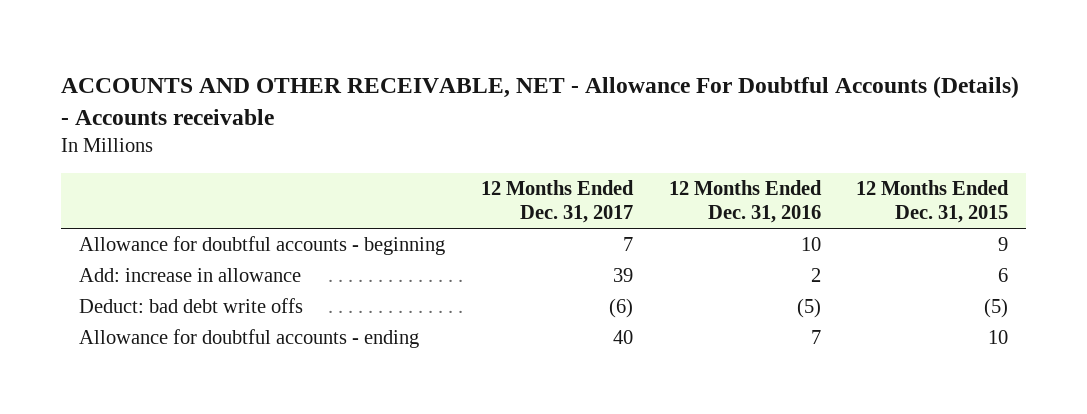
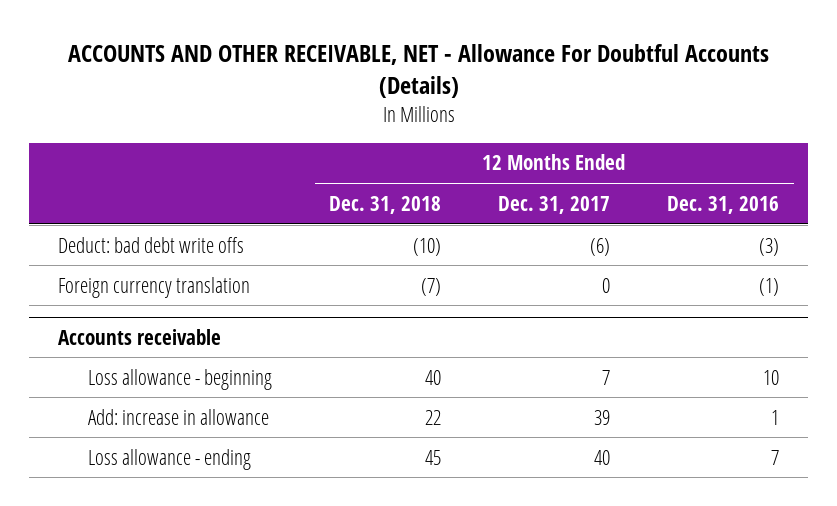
- ACCOUNTS AND OTHER RECEIVABLE, NET - Allowance For Doubtful Accounts (Details) - Accounts receivable
+ ACCOUNTS AND OTHER RECEIVABLE, NET - Allowance For Doubtful Accounts (Details)
- | 12 Months Ended Dec. 31, 2017 | 12 Months Ended Dec. 31, 2016 | 12 Months Ended Dec. 31, 2015
+ | 12 Months Ended Dec. 31, 2018 | 12 Months Ended Dec. 31, 2017 | 12 Months Ended Dec. 31, 2016
- Allowance for doubtful accounts - beginning | 7 | 10 | 9
- Add: increase in allowance | 39 | 2 | 6
- Deduct: bad debt write offs | (6) | (5) | (5)
- Allowance for doubtful accounts - ending | 40 | 7 | 10
+ Deduct: bad debt write offs | (10) | (6) | (3)
+ Foreign currency translation | (7) | 0 | (1)
+ Accounts receivable
+ Loss allowance - beginning | 40 | 7 | 10
+ Add: increase in allowance | 22 | 39 | 1
+ Loss allowance - ending | 45 | 40 | 7

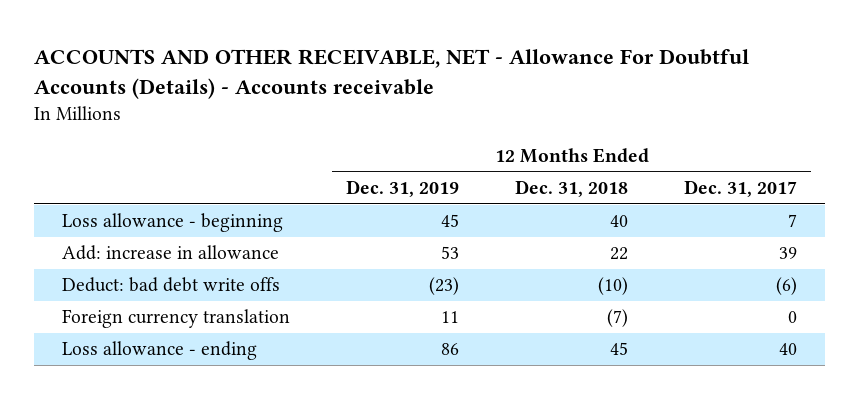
- ACCOUNTS AND OTHER RECEIVABLE, NET - Allowance For Doubtful Accounts (Details)
+ ACCOUNTS AND OTHER RECEIVABLE, NET - Allowance For Doubtful Accounts (Details) - Accounts receivable
- | 12 Months Ended Dec. 31, 2018 | 12 Months Ended Dec. 31, 2017 | 12 Months Ended Dec. 31, 2016
+ | 12 Months Ended Dec. 31, 2019 | 12 Months Ended Dec. 31, 2018 | 12 Months Ended Dec. 31, 2017
- Accounts receivable
moved down: Deduct: bad debt write offs | (23) | (10) | (6)
moved down: Foreign currency translation | 11 | (7) | 0

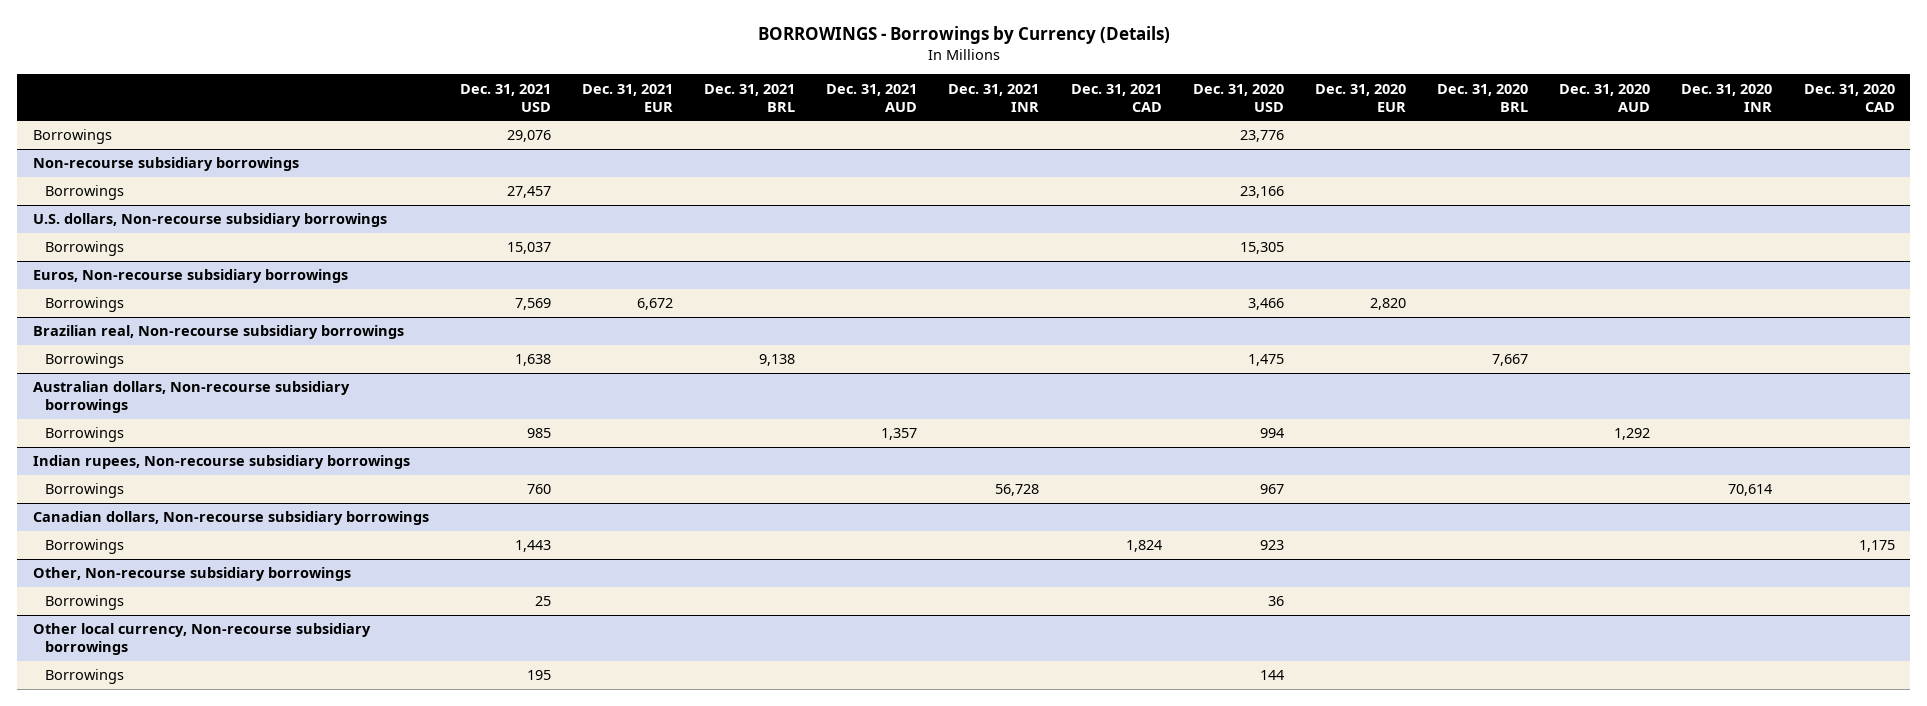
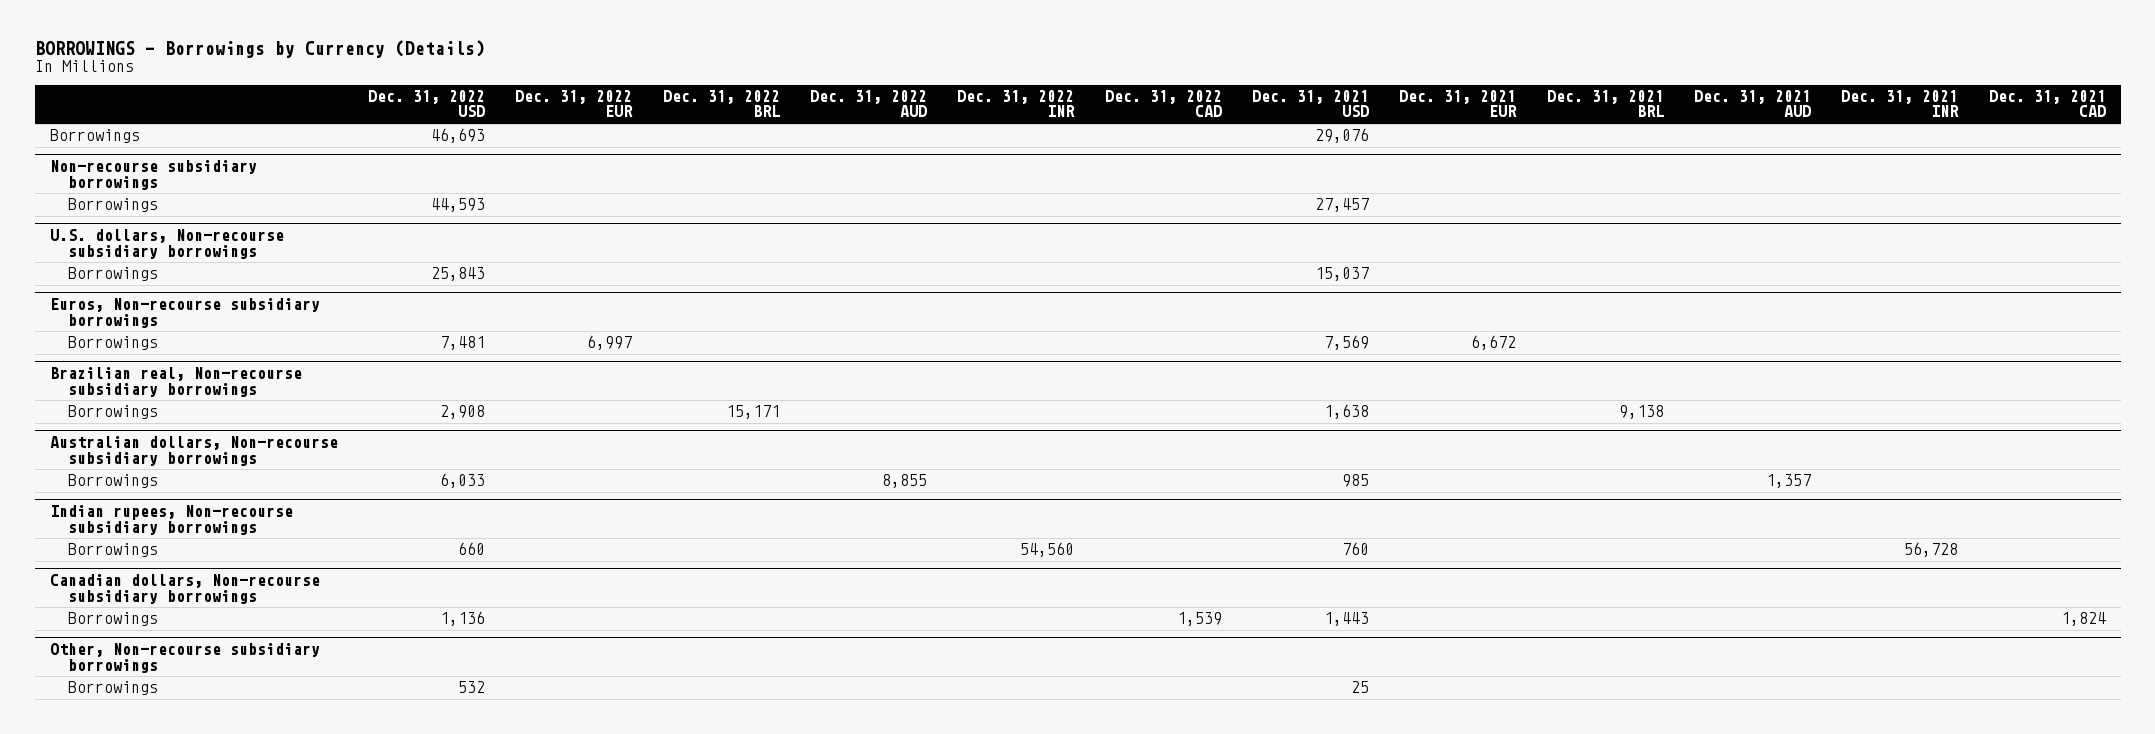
- | Dec. 31, 2021 USD | Dec. 31, 2021 EUR | Dec. 31, 2021 BRL | Dec. 31, 2021 AUD | Dec. 31, 2021 INR | Dec. 31, 2021 CAD | Dec. 31, 2020 USD | Dec. 31, 2020 EUR | Dec. 31, 2020 BRL | Dec. 31, 2020 AUD | Dec. 31, 2020 INR | Dec. 31, 2020 CAD
+ | Dec. 31, 2022 USD | Dec. 31, 2022 EUR | Dec. 31, 2022 BRL | Dec. 31, 2022 AUD | Dec. 31, 2022 INR | Dec. 31, 2022 CAD | Dec. 31, 2021 USD | Dec. 31, 2021 EUR | Dec. 31, 2021 BRL | Dec. 31, 2021 AUD | Dec. 31, 2021 INR | Dec. 31, 2021 CAD
- Other local currency, Non-recourse subsidiary borrowings
- Borrowings | 195 | | | | | | 144 | | | | |

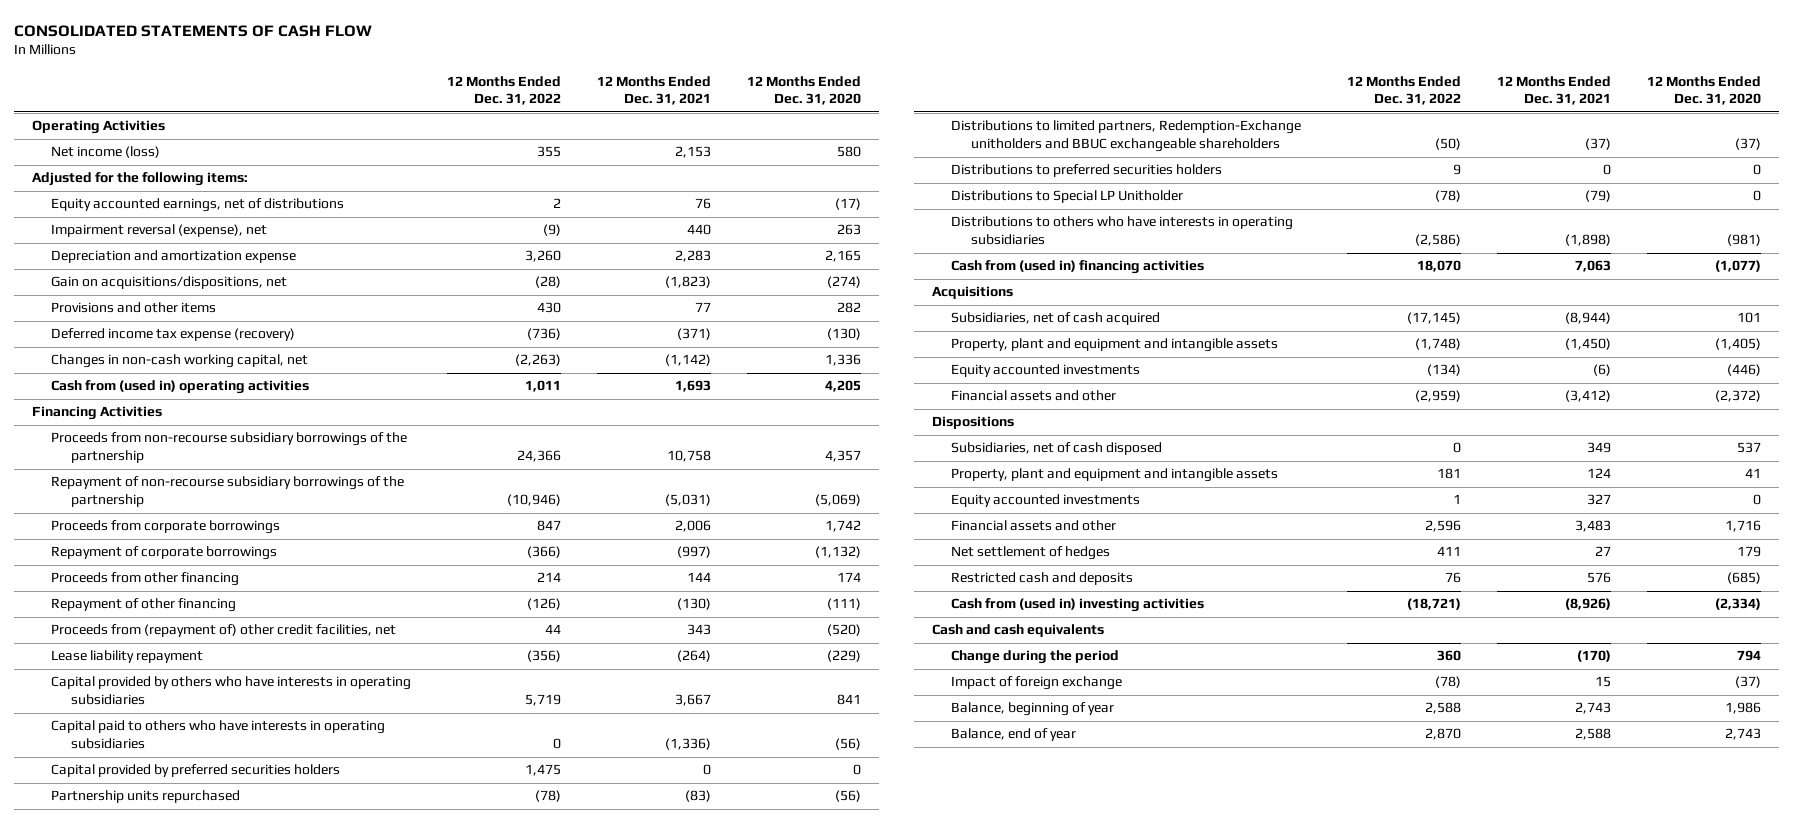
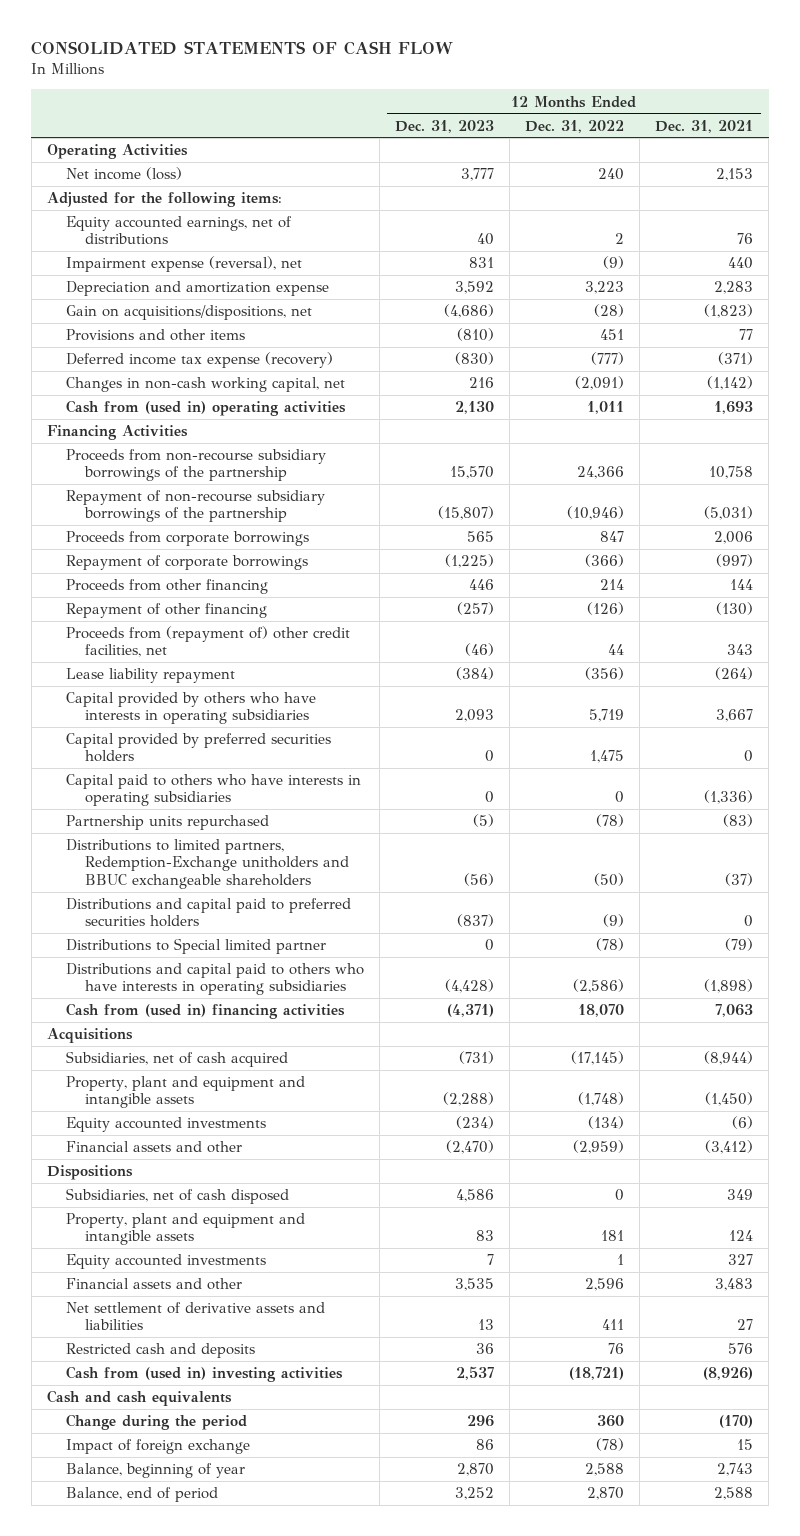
- | 12 Months Ended Dec. 31, 2022 | 12 Months Ended Dec. 31, 2021 | 12 Months Ended Dec. 31, 2020
+ | 12 Months Ended Dec. 31, 2023 | 12 Months Ended Dec. 31, 2022 | 12 Months Ended Dec. 31, 2021
- Net income (loss) | 355 | 2,153 | 580
+ Net income (loss) | 3,777 | 240 | 2,153
- Impairment reversal (expense), net | (9) | 440 | 263
- Depreciation and amortization expense | 3,260 | 2,283 | 2,165
+ Impairment expense (reversal), net | 831 | (9) | 440
+ Depreciation and amortization expense | 3,592 | 3,223 | 2,283
- Provisions and other items | 430 | 77 | 282
- Deferred income tax expense (recovery) | (736) | (371) | (130)
- Changes in non-cash working capital, net | (2,263) | (1,142) | 1,336
+ Provisions and other items | (810) | 451 | 77
+ Deferred income tax expense (recovery) | (830) | (777) | (371)
+ Changes in non-cash working capital, net | 216 | (2,091) | (1,142)
moved down: Capital paid to others who have interests in operating subsidiaries | 0 | 0 | (1,336)
- Distributions to preferred securities holders | 9 | 0 | 0
- Distributions to Special LP Unitholder | (78) | (79) | 0
- Distributions to others who have interests in operating subsidiaries | (2,586) | (1,898) | (981)
+ Distributions and capital paid to preferred securities holders | (837) | (9) | 0
+ Distributions to Special limited partner | 0 | (78) | (79)
+ Distributions and capital paid to others who have interests in operating subsidiaries | (4,428) | (2,586) | (1,898)
- Net settlement of hedges | 411 | 27 | 179
+ Net settlement of derivative assets and liabilities | 13 | 411 | 27
- Balance, end of year | 2,870 | 2,588 | 2,743
+ Balance, end of period | 3,252 | 2,870 | 2,588

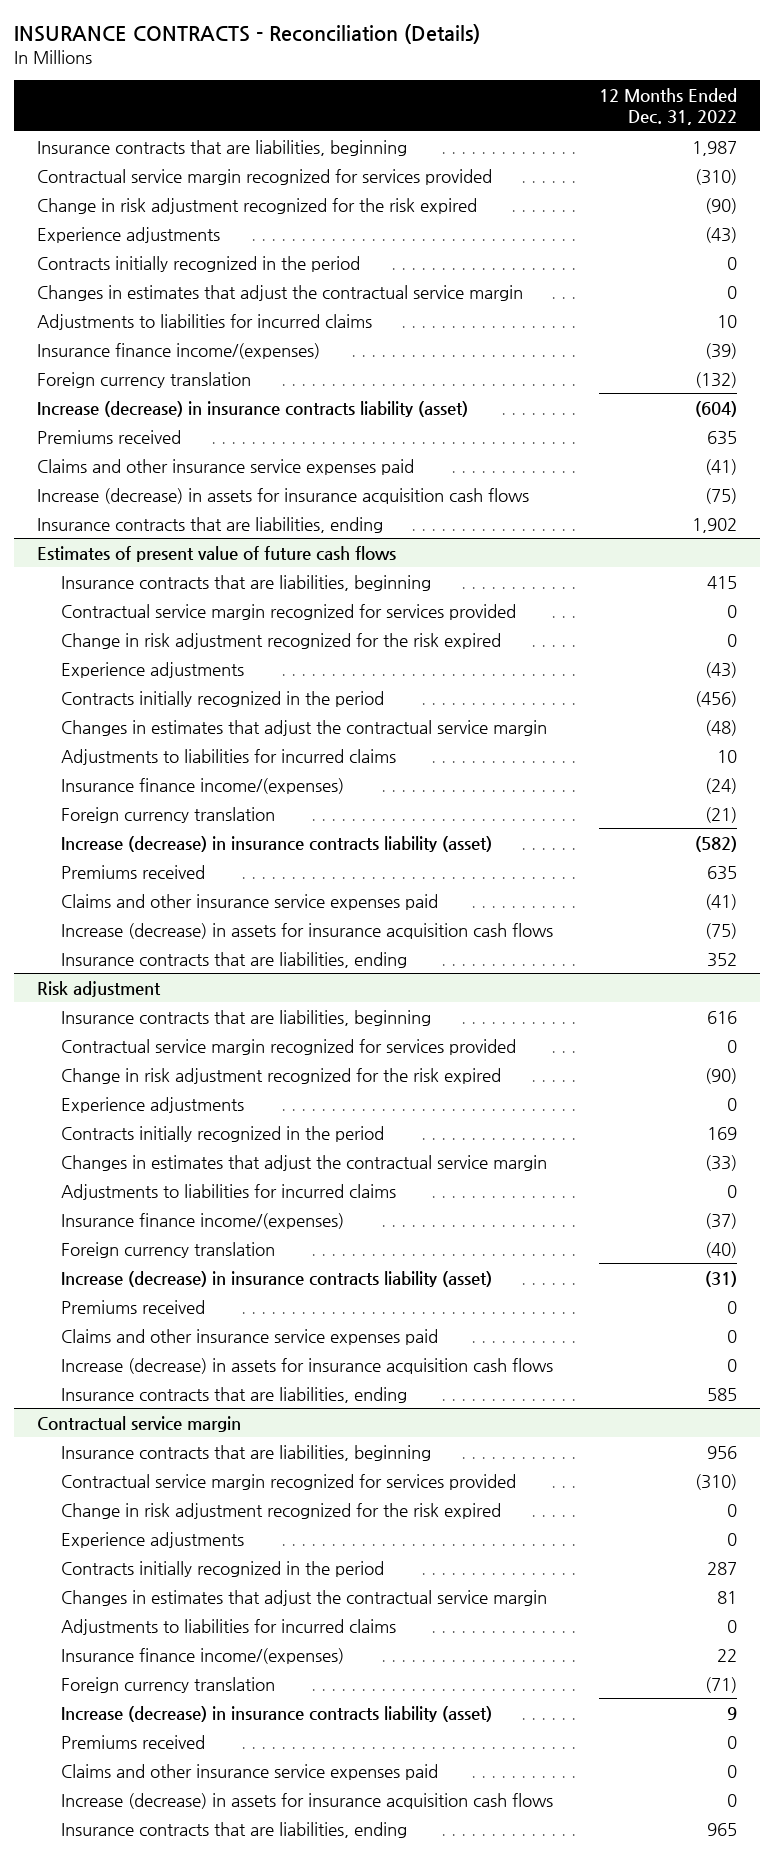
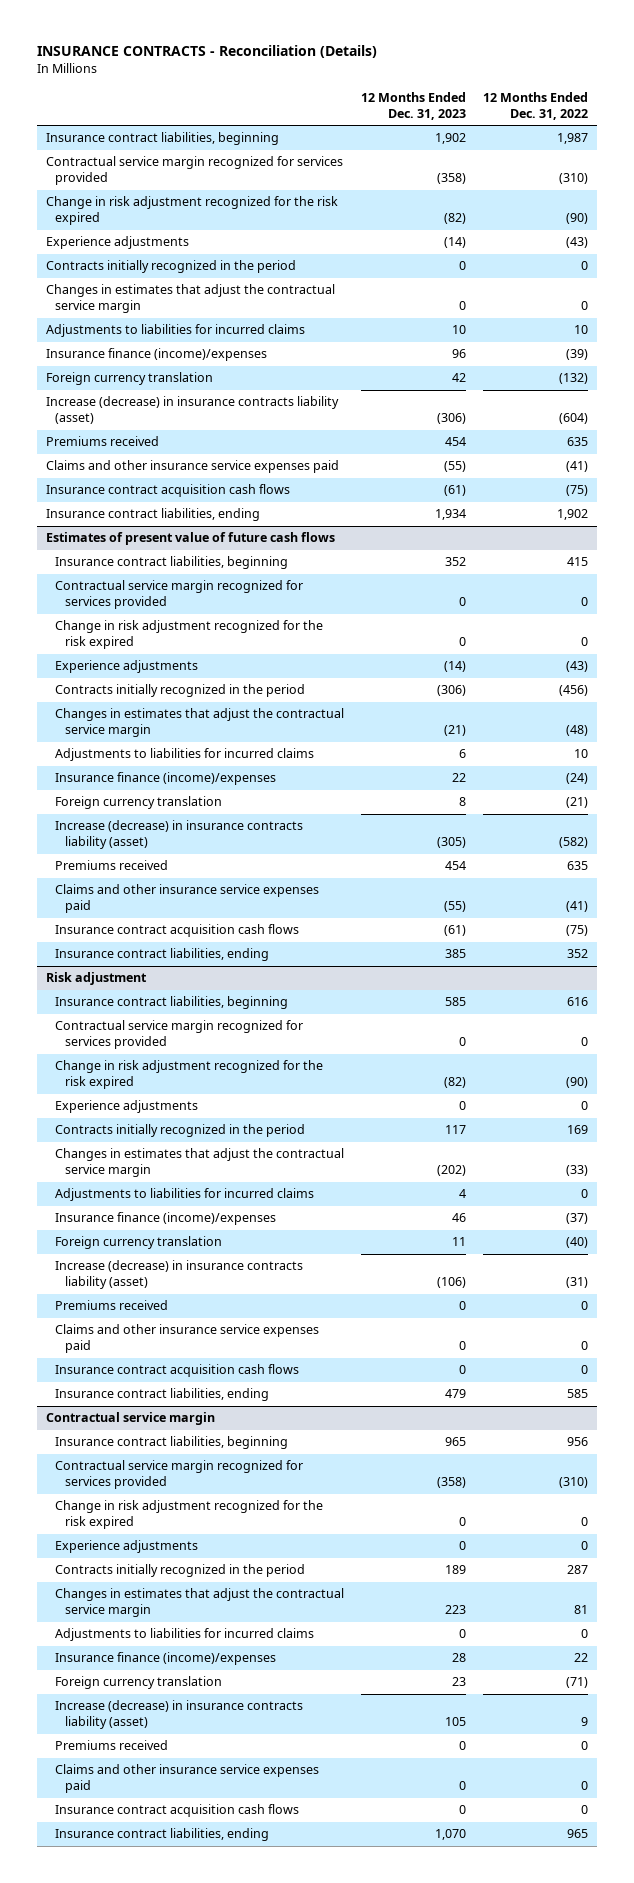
- | 12 Months Ended Dec. 31, 2022
+ | 12 Months Ended Dec. 31, 2023 | 12 Months Ended Dec. 31, 2022
- Insurance contracts that are liabilities, beginning | 1,987
+ Insurance contract liabilities, beginning | 1,902 | 1,987
- Insurance finance income/(expenses) | (39)
+ Insurance finance (income)/expenses | 96 | (39)
- Increase (decrease) in assets for insurance acquisition cash flows | (75)
- Insurance contracts that are liabilities, ending | 1,902
+ Insurance contract acquisition cash flows | (61) | (75)
+ Insurance contract liabilities, ending | 1,934 | 1,902
@ Estimates of present value of future cash flows
- Insurance contracts that are liabilities, beginning | 415
+ Insurance contract liabilities, beginning | 352 | 415
- Insurance finance income/(expenses) | (24)
+ Insurance finance (income)/expenses | 22 | (24)
- Increase (decrease) in assets for insurance acquisition cash flows | (75)
- Insurance contracts that are liabilities, ending | 352
+ Insurance contract acquisition cash flows | (61) | (75)
+ Insurance contract liabilities, ending | 385 | 352
@ Risk adjustment
- Insurance contracts that are liabilities, beginning | 616
+ Insurance contract liabilities, beginning | 585 | 616
- Insurance finance income/(expenses) | (37)
+ Insurance finance (income)/expenses | 46 | (37)
- Increase (decrease) in assets for insurance acquisition cash flows | 0
- Insurance contracts that are liabilities, ending | 585
+ Insurance contract acquisition cash flows | 0 | 0
+ Insurance contract liabilities, ending | 479 | 585
@ Contractual service margin
- Insurance contracts that are liabilities, beginning | 956
+ Insurance contract liabilities, beginning | 965 | 956
- Insurance finance income/(expenses) | 22
+ Insurance finance (income)/expenses | 28 | 22
- Increase (decrease) in assets for insurance acquisition cash flows | 0
- Insurance contracts that are liabilities, ending | 965
+ Insurance contract acquisition cash flows | 0 | 0
+ Insurance contract liabilities, ending | 1,070 | 965

